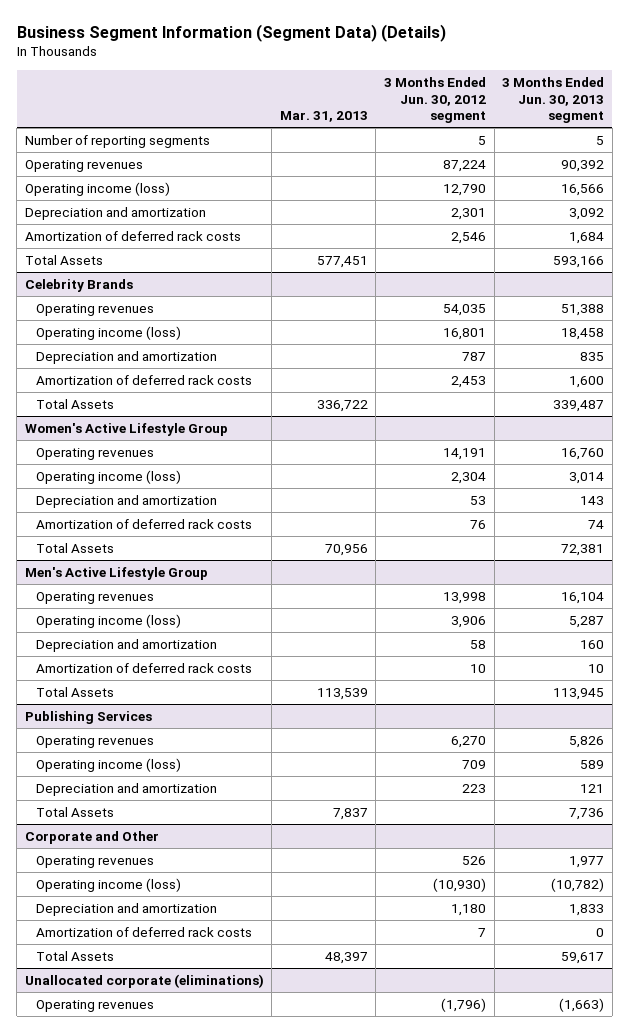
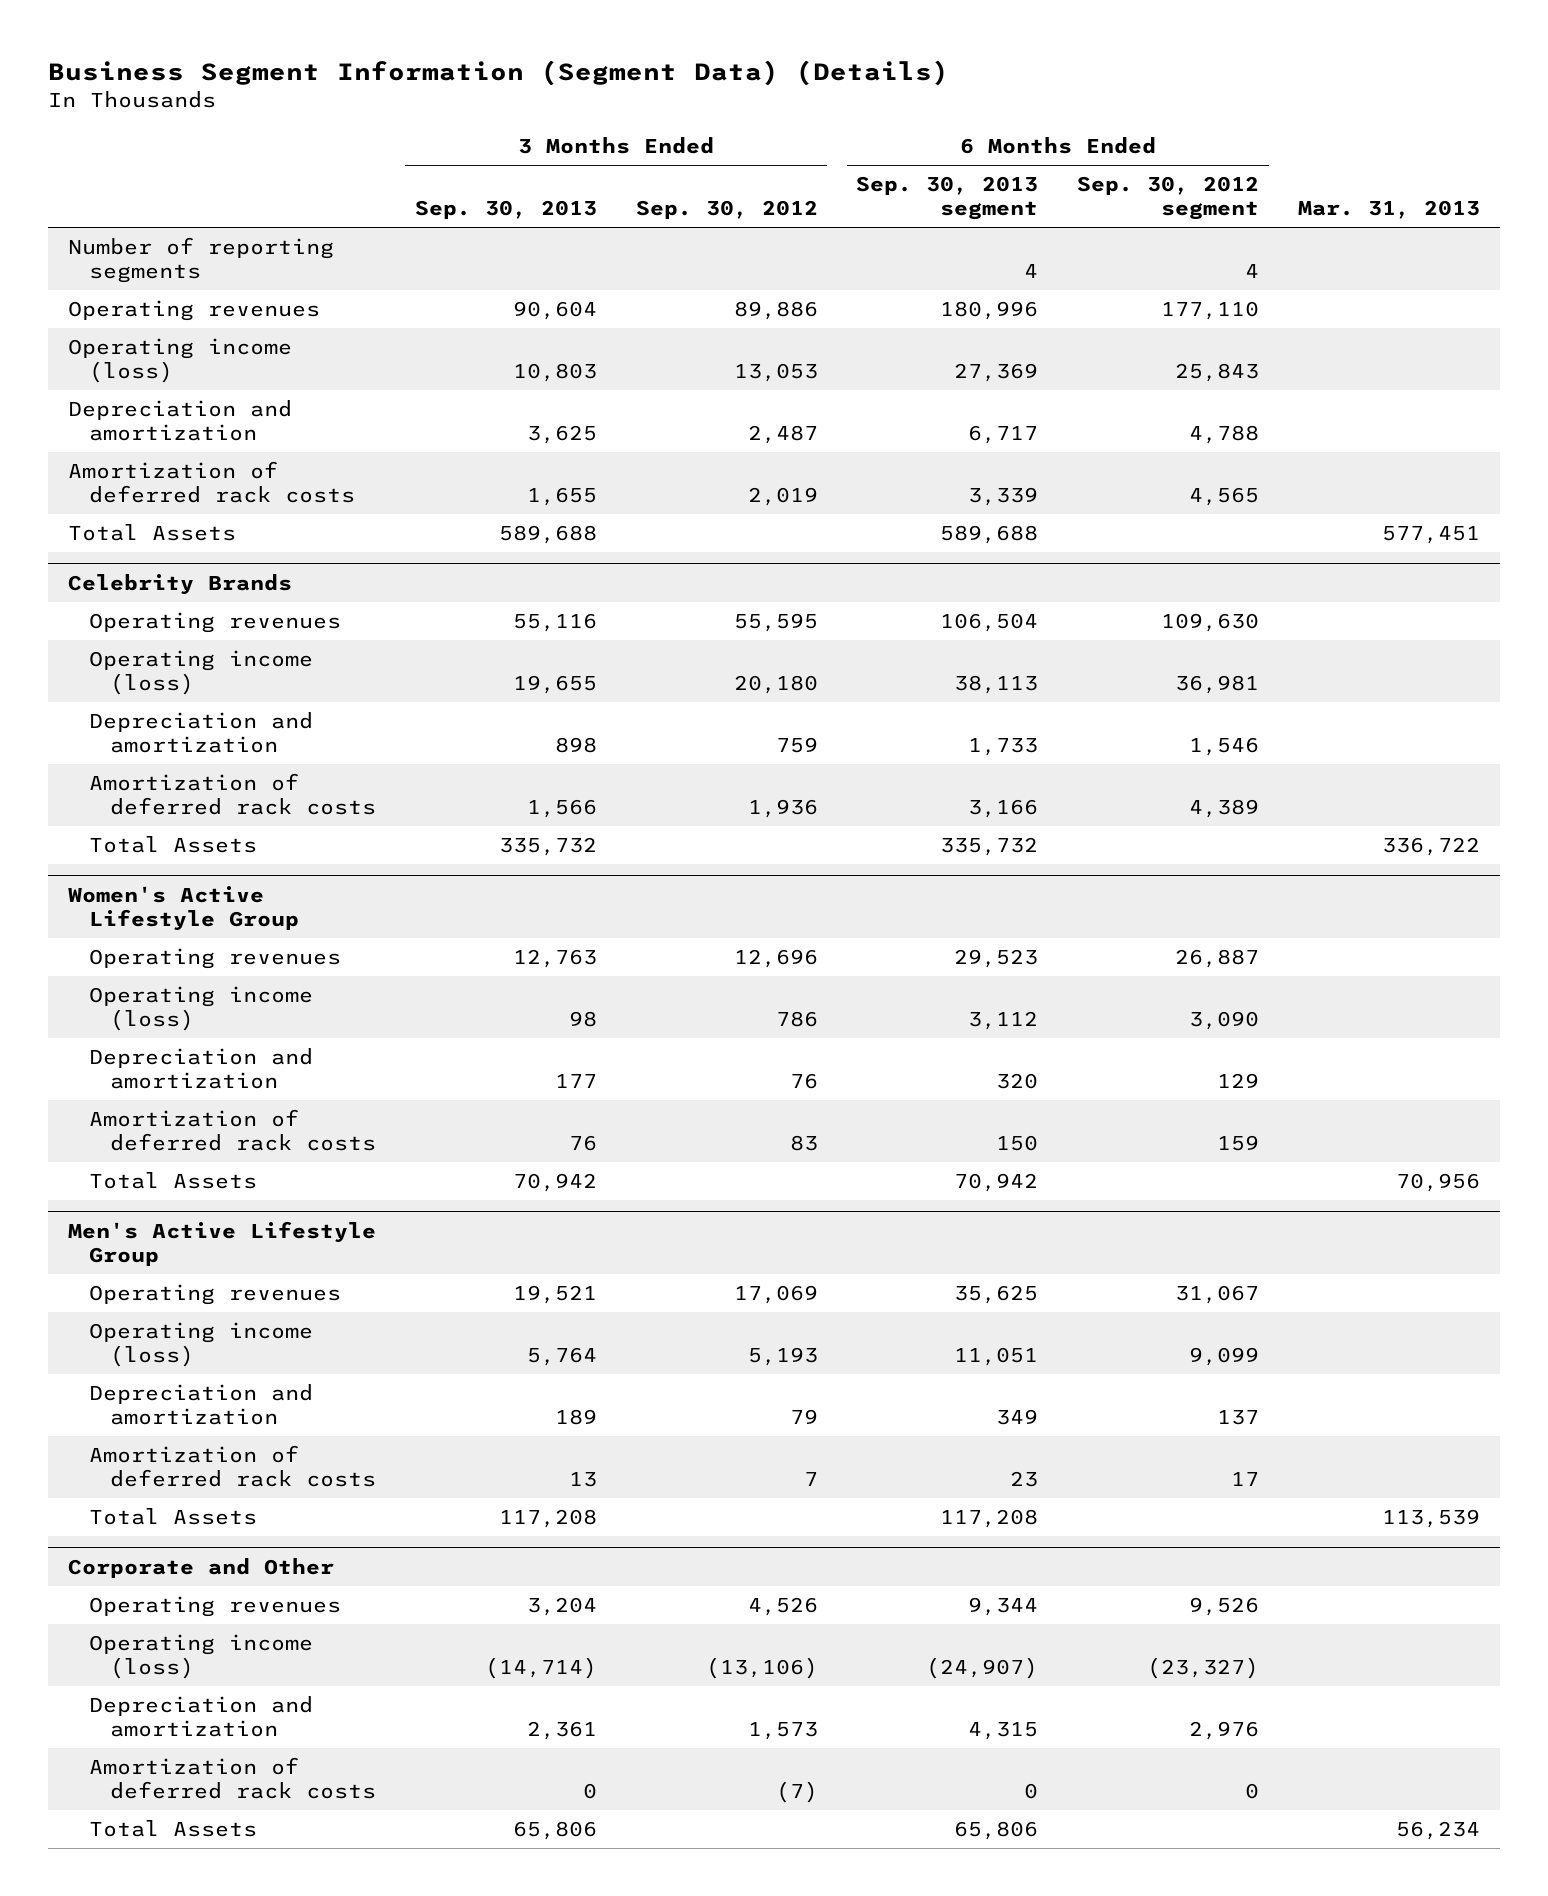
- | Mar. 31, 2013 | 3 Months Ended Jun. 30, 2012 segment | 3 Months Ended Jun. 30, 2013 segment
+ | 3 Months Ended Sep. 30, 2013 | 3 Months Ended Sep. 30, 2012 | 6 Months Ended Sep. 30, 2013 segment | 6 Months Ended Sep. 30, 2012 segment | Mar. 31, 2013
- Publishing Services
- Operating revenues | | 6,270 | 5,826
- Operating income (loss) | | 709 | 589
- Depreciation and amortization | | 223 | 121
- Total Assets | 7,837 | | 7,736
@ Corporate and Other
- Total Assets | 48,397 | | 59,617
- Unallocated corporate (eliminations)
- Operating revenues | | (1,796) | (1,663)
@ Corporate and Other
+ Total Assets | 65,806 | | 65,806 | | 56,234

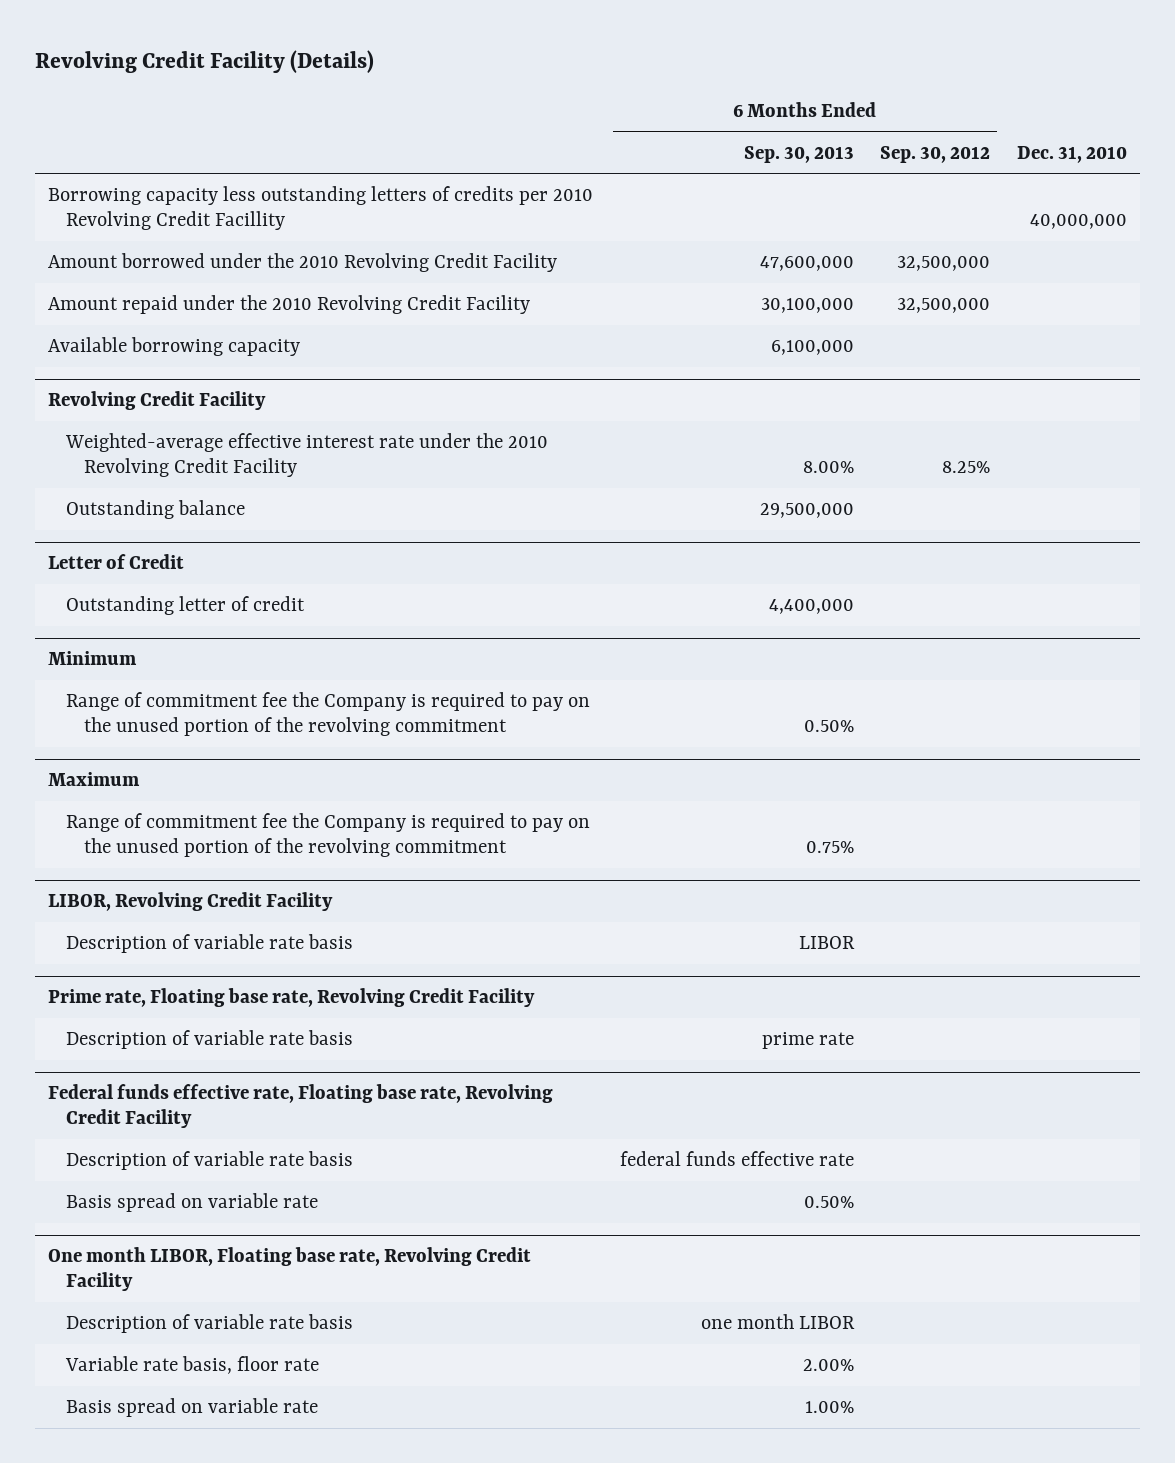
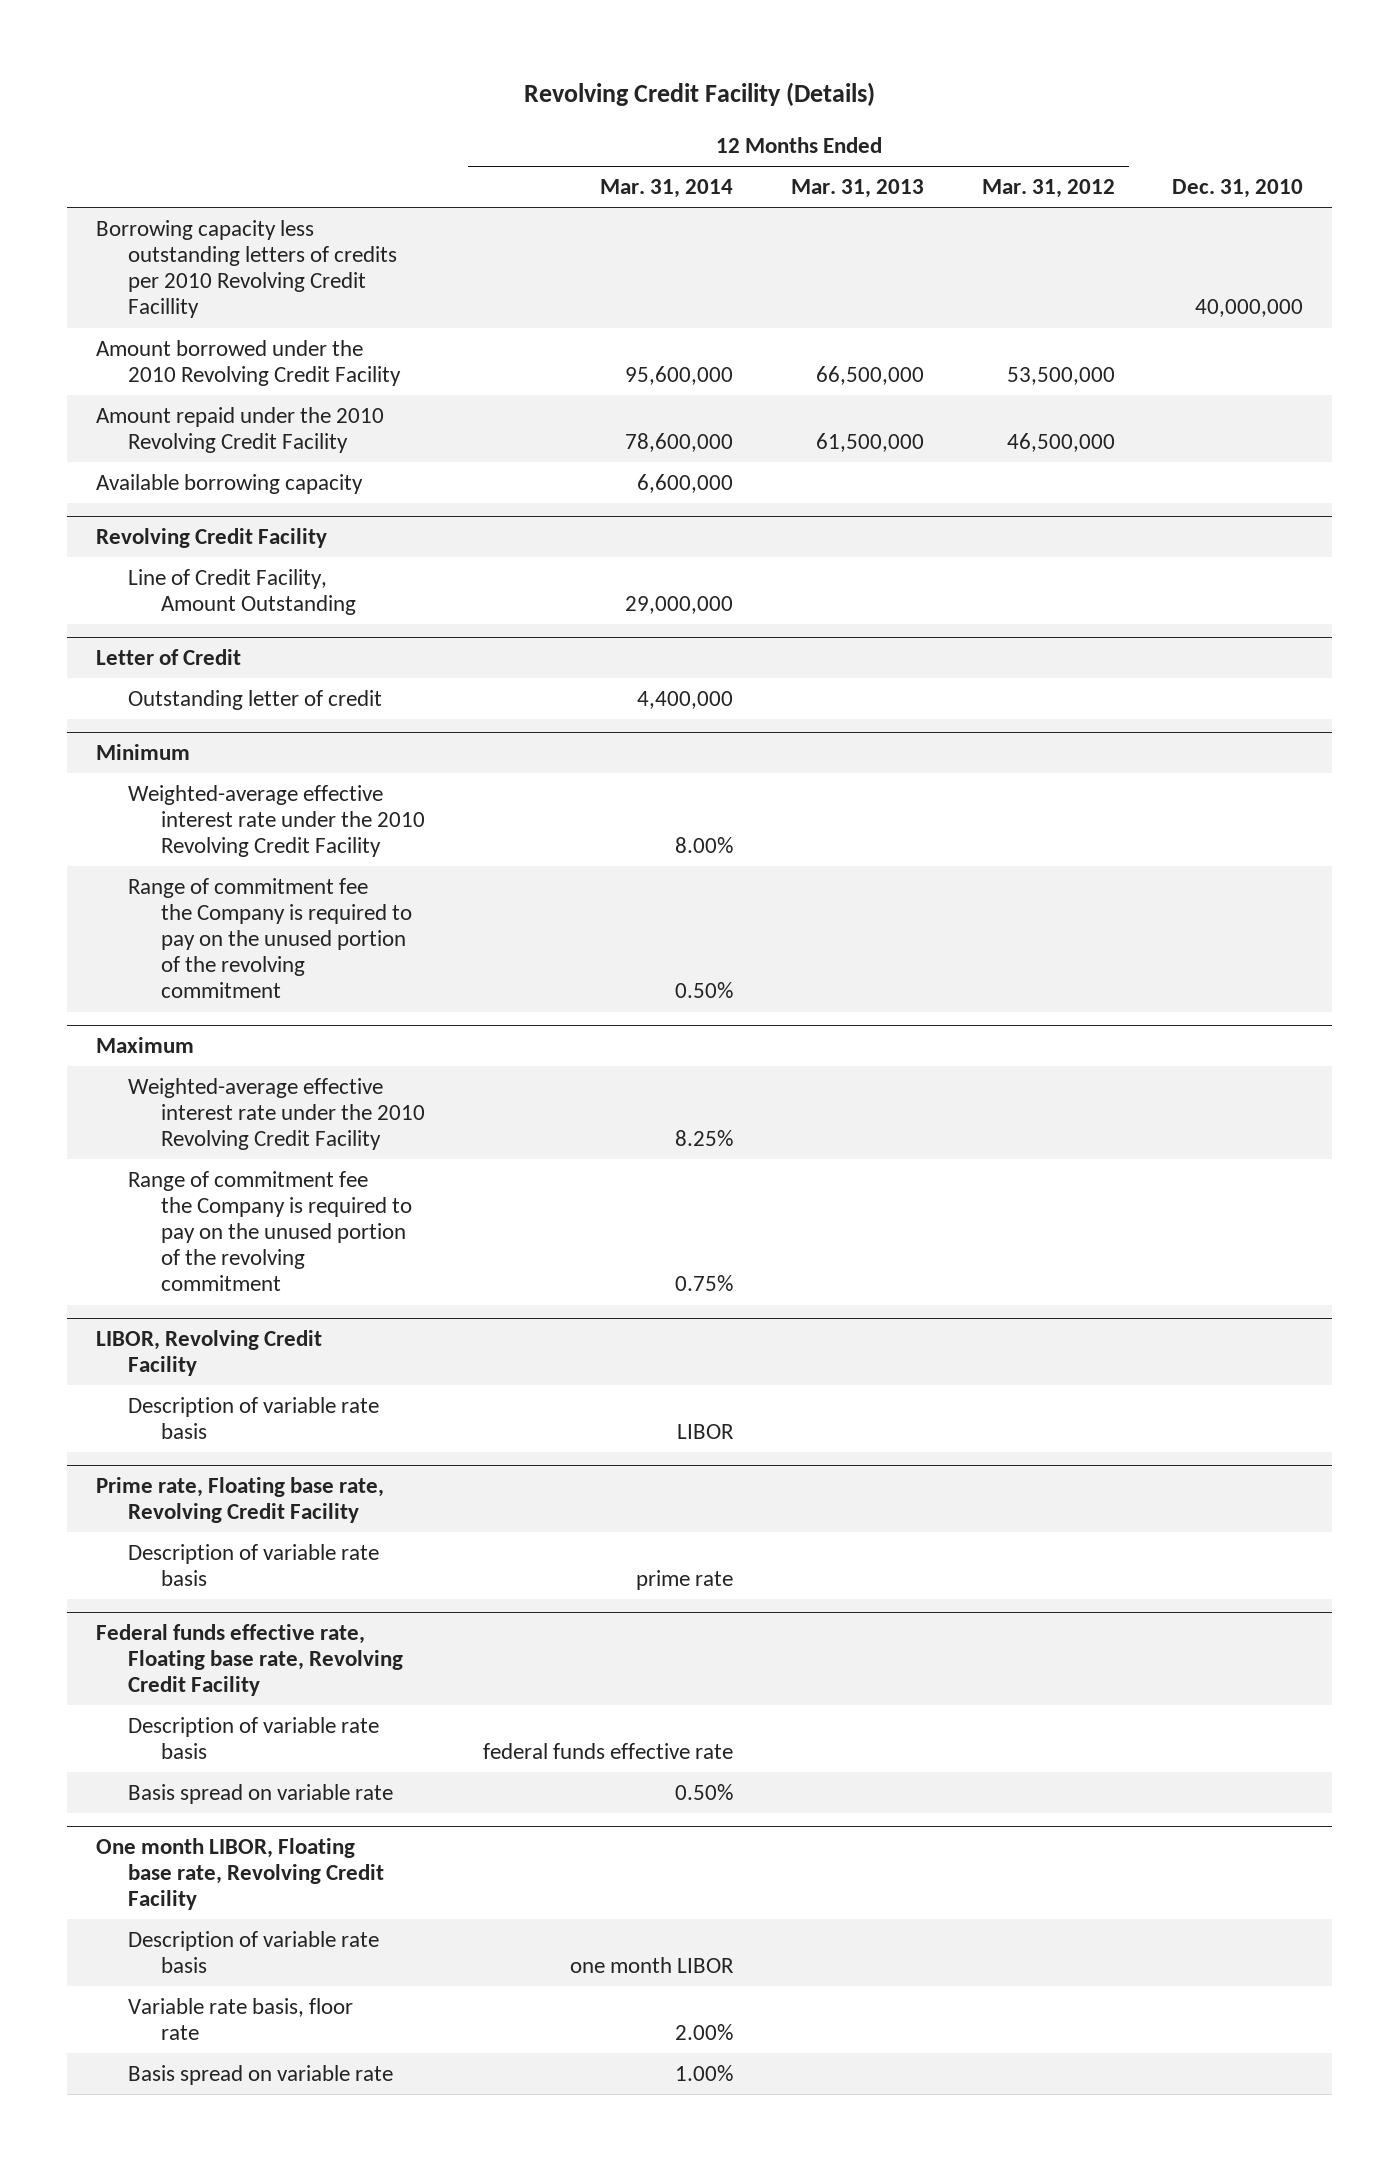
- | 6 Months Ended Sep. 30, 2013 | 6 Months Ended Sep. 30, 2012 | Dec. 31, 2010
+ | 12 Months Ended Mar. 31, 2014 | 12 Months Ended Mar. 31, 2013 | 12 Months Ended Mar. 31, 2012 | Dec. 31, 2010
@ Revolving Credit Facility
- Weighted-average effective interest rate under the 2010 Revolving Credit Facility | 8.00% | 8.25% |
- Outstanding balance | 29,500,000 | |
+ Line of Credit Facility, Amount Outstanding | 29,000,000 | | |
@ Minimum
+ Weighted-average effective interest rate under the 2010 Revolving Credit Facility | 8.00% | | |
@ Maximum
+ Weighted-average effective interest rate under the 2010 Revolving Credit Facility | 8.25% | | |

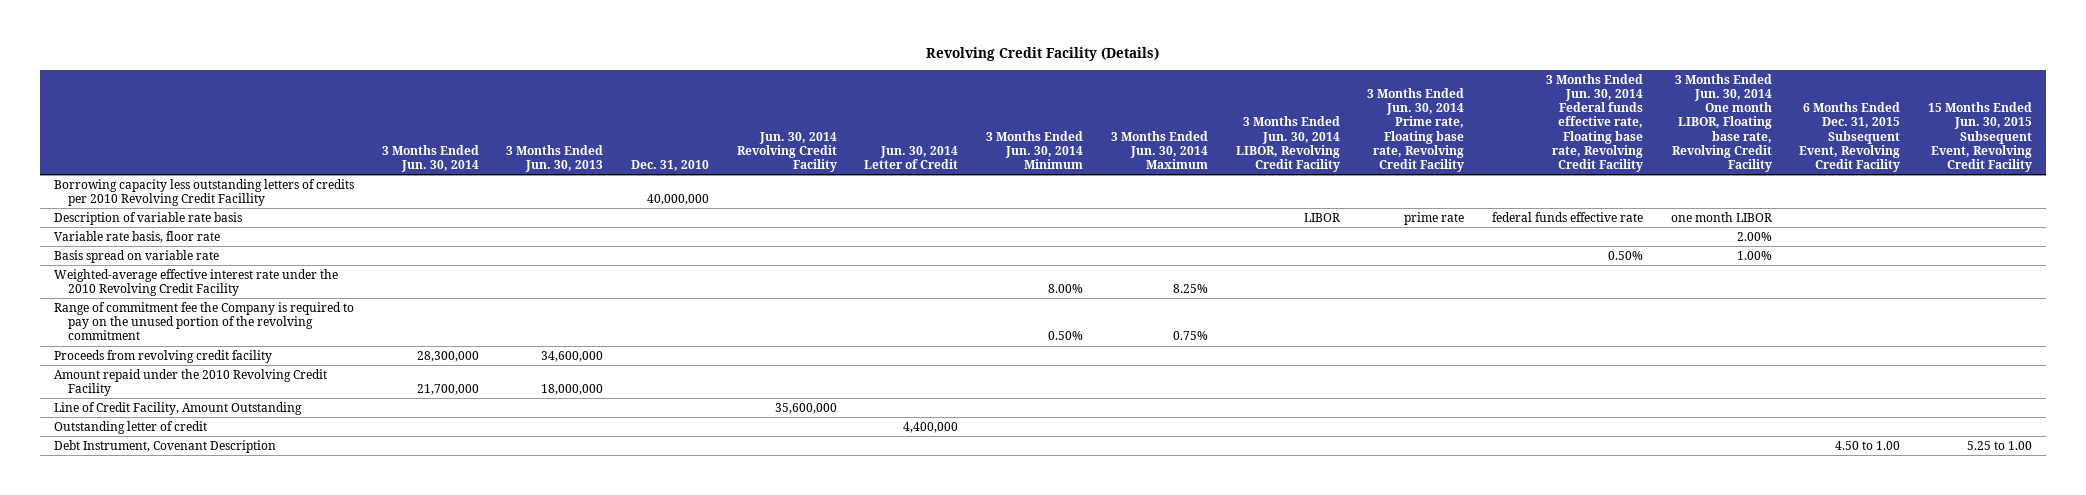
- | 12 Months Ended Mar. 31, 2014 | 12 Months Ended Mar. 31, 2013 | 12 Months Ended Mar. 31, 2012 | Dec. 31, 2010
+ | 3 Months Ended Jun. 30, 2014 | 3 Months Ended Jun. 30, 2013 | Dec. 31, 2010 | Jun. 30, 2014 Revolving Credit Facility | Jun. 30, 2014 Letter of Credit | 3 Months Ended Jun. 30, 2014 Minimum | 3 Months Ended Jun. 30, 2014 Maximum | 3 Months Ended Jun. 30, 2014 LIBOR, Revolving Credit Facility | 3 Months Ended Jun. 30, 2014 Prime rate, Floating base rate, Revolving Credit Facility | 3 Months Ended Jun. 30, 2014 Federal funds effective rate, Floating base rate, Revolving Credit Facility | 3 Months Ended Jun. 30, 2014 One month LIBOR, Floating base rate, Revolving Credit Facility | 6 Months Ended Dec. 31, 2015 Subsequent Event, Revolving Credit Facility | 15 Months Ended Jun. 30, 2015 Subsequent Event, Revolving Credit Facility
- Amount borrowed under the 2010 Revolving Credit Facility | 95,600,000 | 66,500,000 | 53,500,000 |
+ Description of variable rate basis | | | | | | | | LIBOR | prime rate | federal funds effective rate | one month LIBOR | |
+ Variable rate basis, floor rate | | | | | | | | | | | 2.00% | |
+ Basis spread on variable rate | | | | | | | | | | 0.50% | 1.00% | |
+ Weighted-average effective interest rate under the 2010 Revolving Credit Facility | | | | | | 8.00% | 8.25% | | | | | |
+ Range of commitment fee the Company is required to pay on the unused portion of the revolving commitment | | | | | | 0.50% | 0.75% | | | | | |
+ Proceeds from revolving credit facility | 28,300,000 | 34,600,000 | | | | | | | | | | |
- Available borrowing capacity | 6,600,000 | | |
- Revolving Credit Facility
- Line of Credit Facility, Amount Outstanding | 29,000,000 | | |
- Letter of Credit
- Outstanding letter of credit | 4,400,000 | | |
- Minimum
- Weighted-average effective interest rate under the 2010 Revolving Credit Facility | 8.00% | | |
- Range of commitment fee the Company is required to pay on the unused portion of the revolving commitment | 0.50% | | |
- Maximum
- Weighted-average effective interest rate under the 2010 Revolving Credit Facility | 8.25% | | |
- Range of commitment fee the Company is required to pay on the unused portion of the revolving commitment | 0.75% | | |
- LIBOR, Revolving Credit Facility
- Description of variable rate basis | LIBOR | | |
- Prime rate, Floating base rate, Revolving Credit Facility
- Description of variable rate basis | prime rate | | |
- Federal funds effective rate, Floating base rate, Revolving Credit Facility
- Description of variable rate basis | federal funds effective rate | | |
- Basis spread on variable rate | 0.50% | | |
- One month LIBOR, Floating base rate, Revolving Credit Facility
- Description of variable rate basis | one month LIBOR | | |
- Variable rate basis, floor rate | 2.00% | | |
- Basis spread on variable rate | 1.00% | | |
+ Line of Credit Facility, Amount Outstanding | | | | 35,600,000 | | | | | | | | |
+ Outstanding letter of credit | | | | | 4,400,000 | | | | | | | |
+ Debt Instrument, Covenant Description | | | | | | | | | | | | 4.50 to 1.00 | 5.25 to 1.00

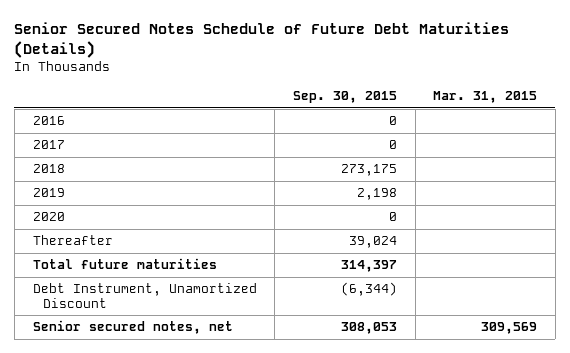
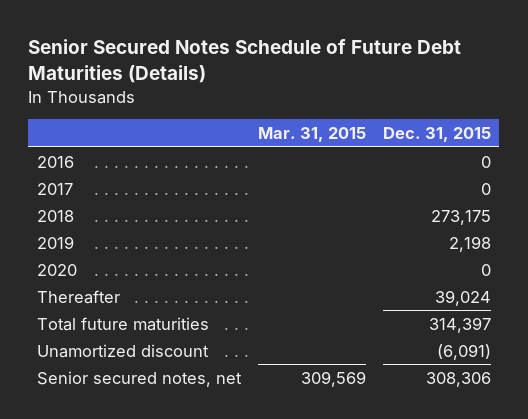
- | Sep. 30, 2015 | Mar. 31, 2015
+ | Mar. 31, 2015 | Dec. 31, 2015
- Debt Instrument, Unamortized Discount | (6,344) |
+ Unamortized discount | | (6,091)

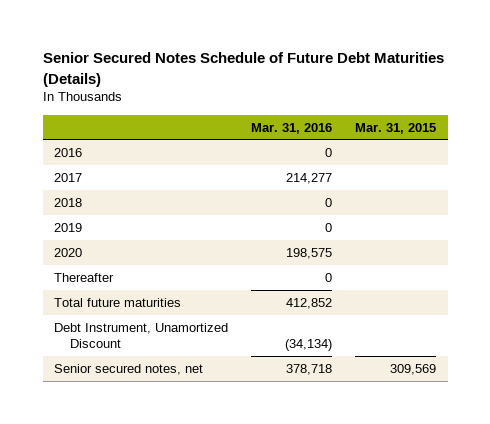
- | Mar. 31, 2015 | Dec. 31, 2015
+ | Mar. 31, 2016 | Mar. 31, 2015
- Unamortized discount | | (6,091)
+ Debt Instrument, Unamortized Discount | (34,134) |

